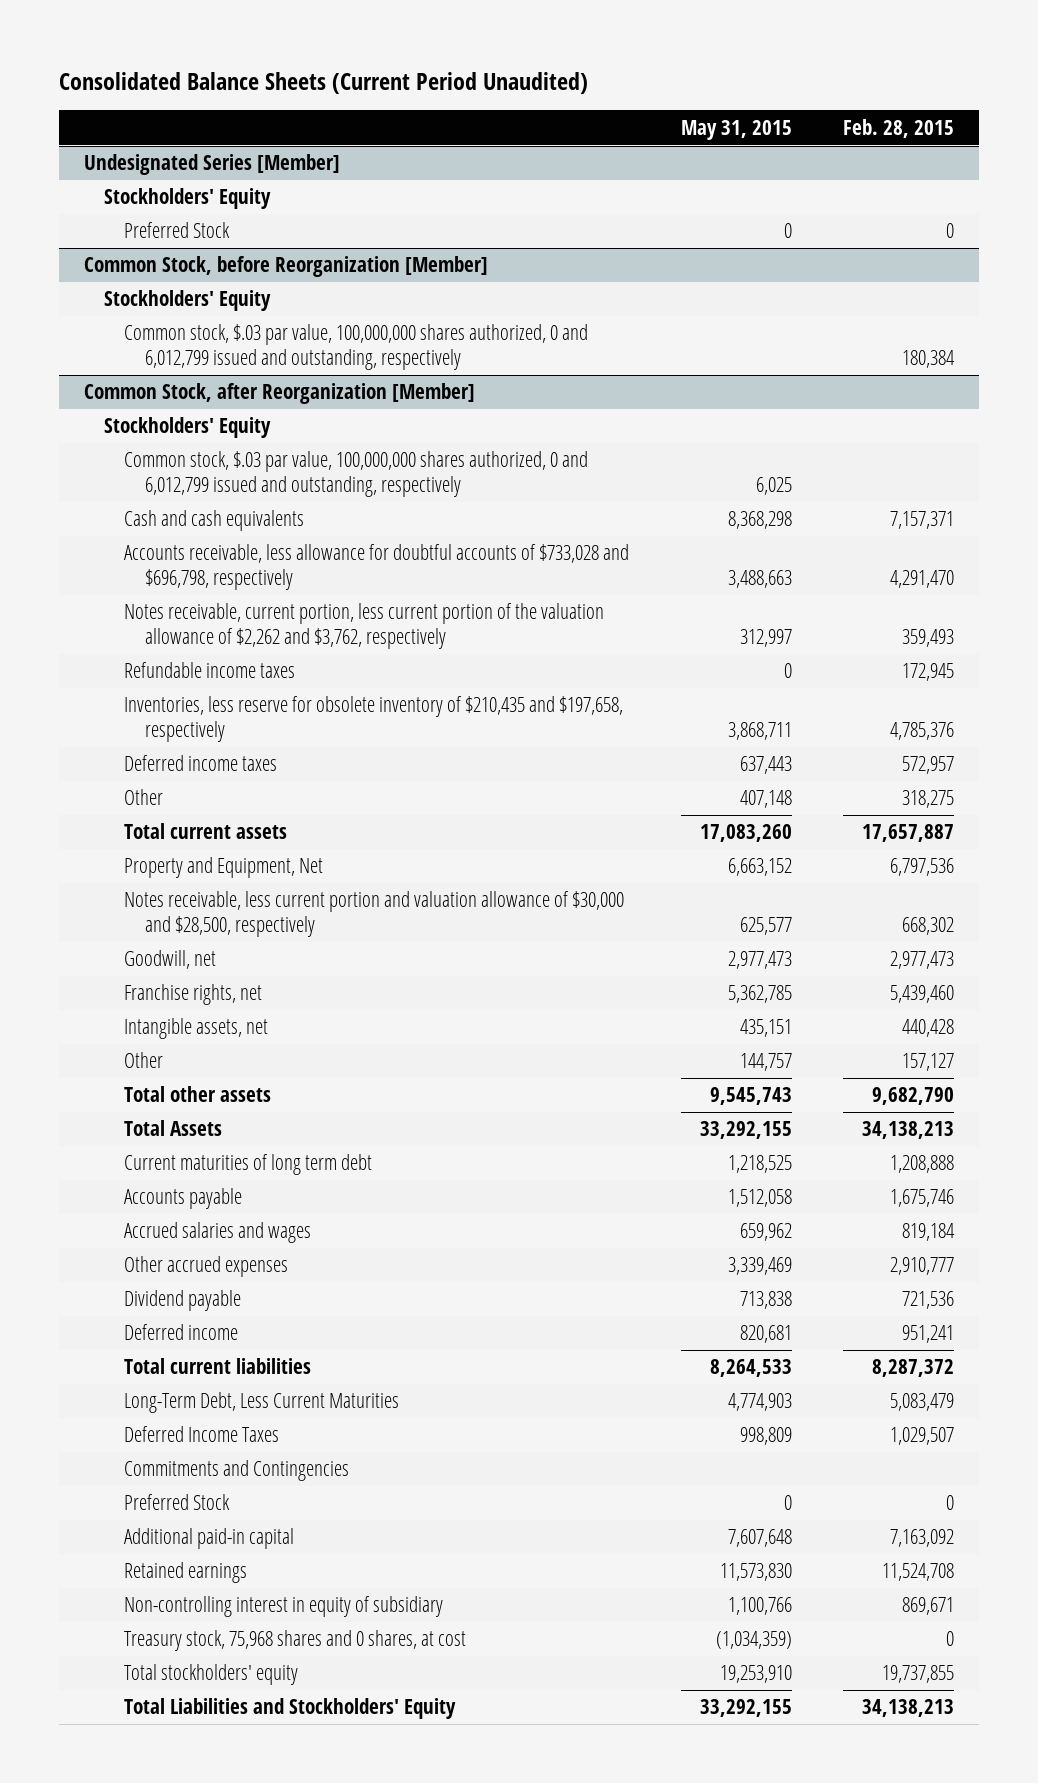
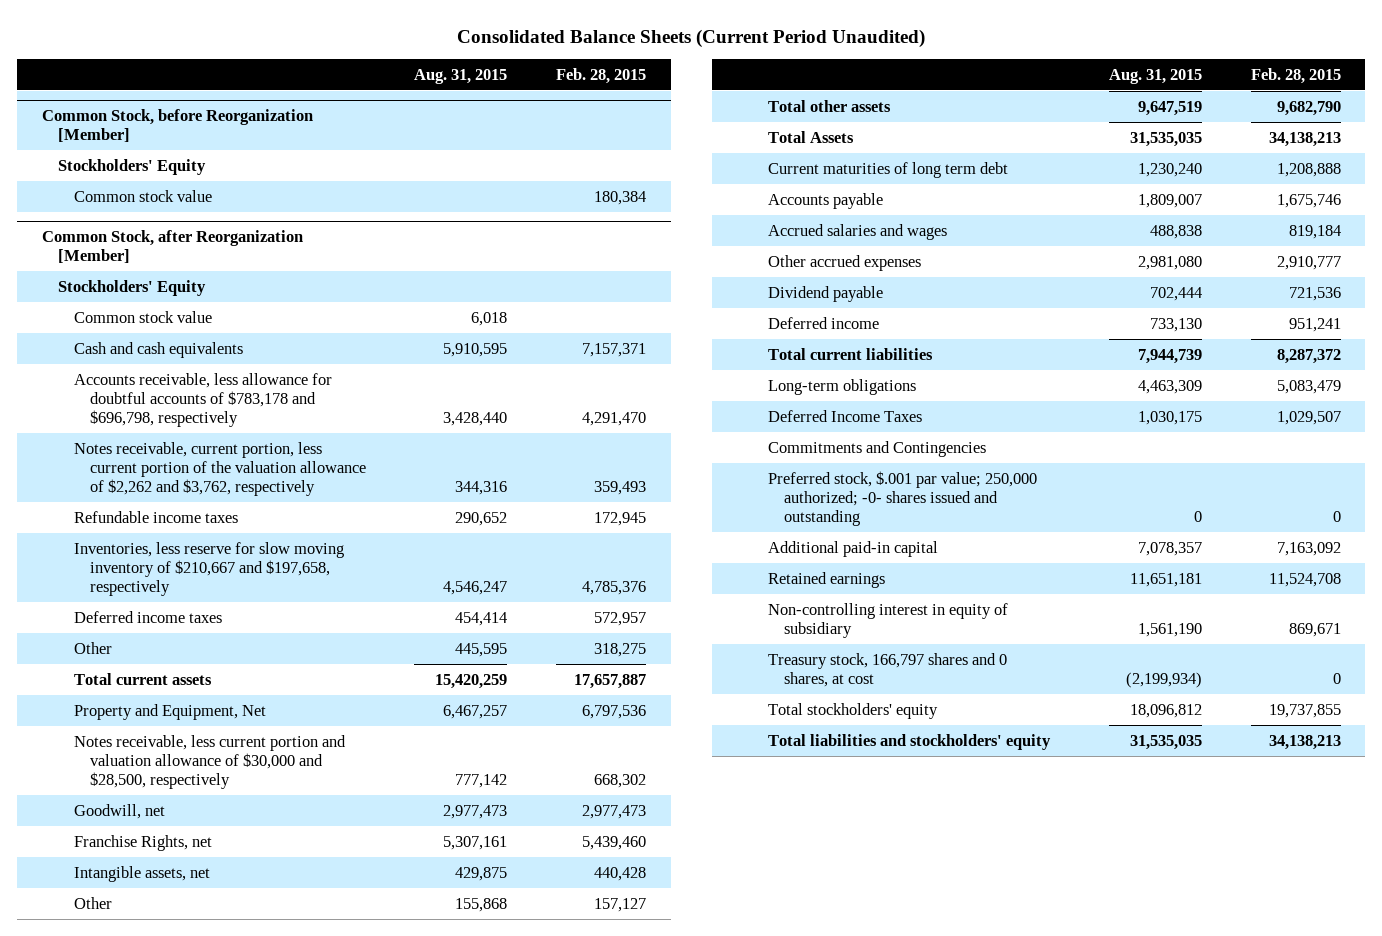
- | May 31, 2015 | Feb. 28, 2015
+ | Aug. 31, 2015 | Feb. 28, 2015
- Undesignated Series [Member]
- Stockholders' Equity
- Preferred Stock | 0 | 0
@ Common Stock, before Reorganization [Member]
- Common stock, $.03 par value, 100,000,000 shares authorized, 0 and 6,012,799 issued and outstanding, respectively | | 180,384
+ Common stock value | | 180,384
@ Common Stock, after Reorganization [Member]
- Common stock, $.03 par value, 100,000,000 shares authorized, 0 and 6,012,799 issued and outstanding, respectively | 6,025 |
+ Common stock value | 6,018 |
- Accounts receivable, less allowance for doubtful accounts of $733,028 and $696,798, respectively | 3,488,663 | 4,291,470
+ Accounts receivable, less allowance for doubtful accounts of $783,178 and $696,798, respectively | 3,428,440 | 4,291,470
- Inventories, less reserve for obsolete inventory of $210,435 and $197,658, respectively | 3,868,711 | 4,785,376
+ Inventories, less reserve for slow moving inventory of $210,667 and $197,658, respectively | 4,546,247 | 4,785,376
- Franchise rights, net | 5,362,785 | 5,439,460
+ Franchise Rights, net | 5,307,161 | 5,439,460
- Long-Term Debt, Less Current Maturities | 4,774,903 | 5,083,479
+ Long-term obligations | 4,463,309 | 5,083,479
- Preferred Stock | 0 | 0
+ Preferred stock, $.001 par value; 250,000 authorized; -0- shares issued and outstanding | 0 | 0
- Treasury stock, 75,968 shares and 0 shares, at cost | (1,034,359) | 0
+ Treasury stock, 166,797 shares and 0 shares, at cost | (2,199,934) | 0
- Total Liabilities and Stockholders' Equity | 33,292,155 | 34,138,213
+ Total liabilities and stockholders' equity | 31,535,035 | 34,138,213

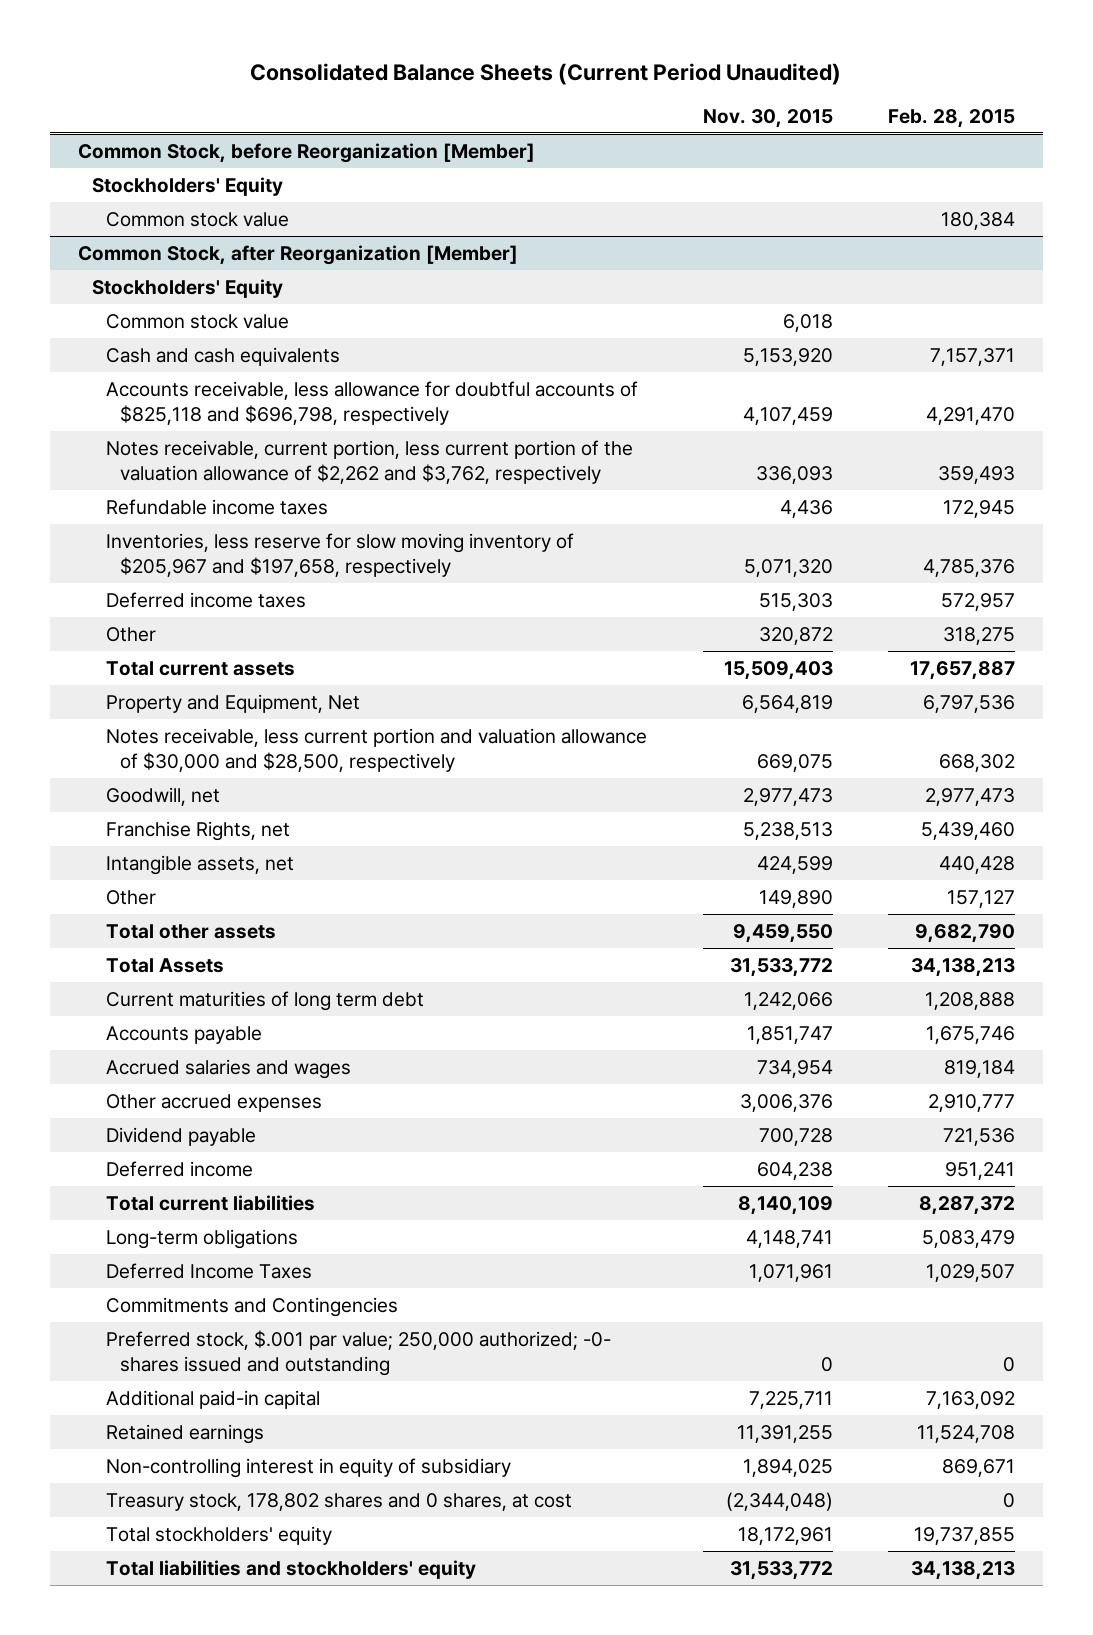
- | Aug. 31, 2015 | Feb. 28, 2015
+ | Nov. 30, 2015 | Feb. 28, 2015
@ Common Stock, after Reorganization [Member]
- Accounts receivable, less allowance for doubtful accounts of $783,178 and $696,798, respectively | 3,428,440 | 4,291,470
+ Accounts receivable, less allowance for doubtful accounts of $825,118 and $696,798, respectively | 4,107,459 | 4,291,470
- Inventories, less reserve for slow moving inventory of $210,667 and $197,658, respectively | 4,546,247 | 4,785,376
+ Inventories, less reserve for slow moving inventory of $205,967 and $197,658, respectively | 5,071,320 | 4,785,376
- Treasury stock, 166,797 shares and 0 shares, at cost | (2,199,934) | 0
+ Treasury stock, 178,802 shares and 0 shares, at cost | (2,344,048) | 0

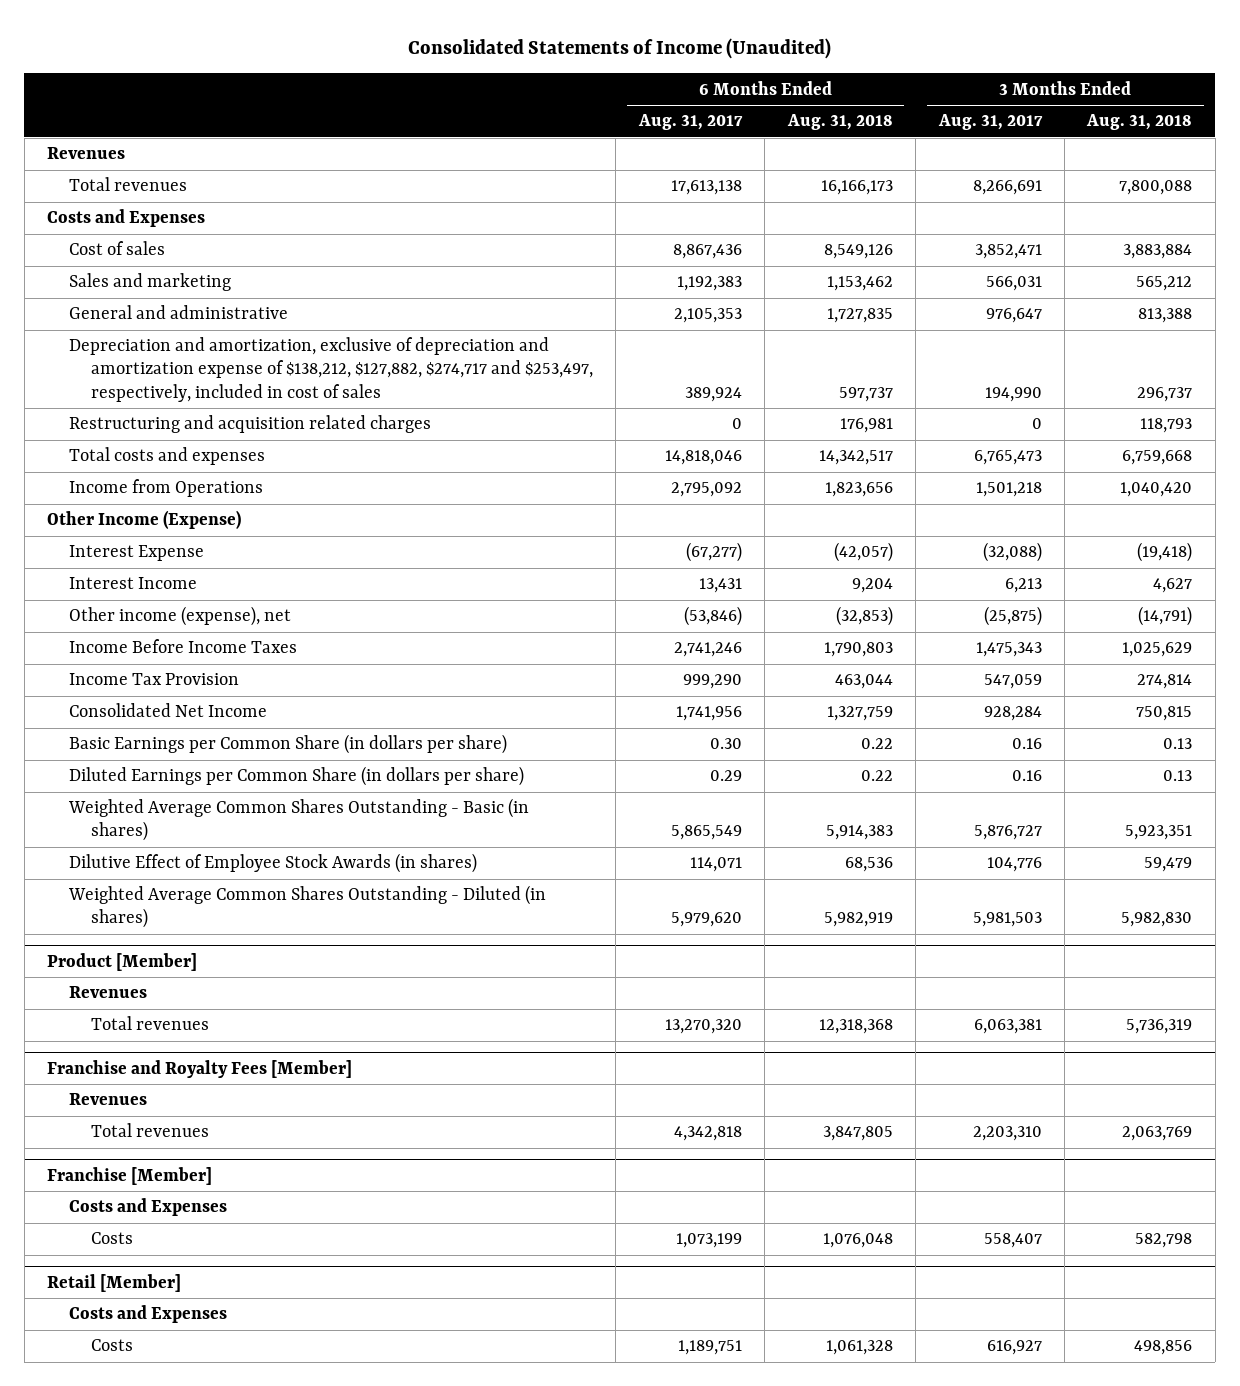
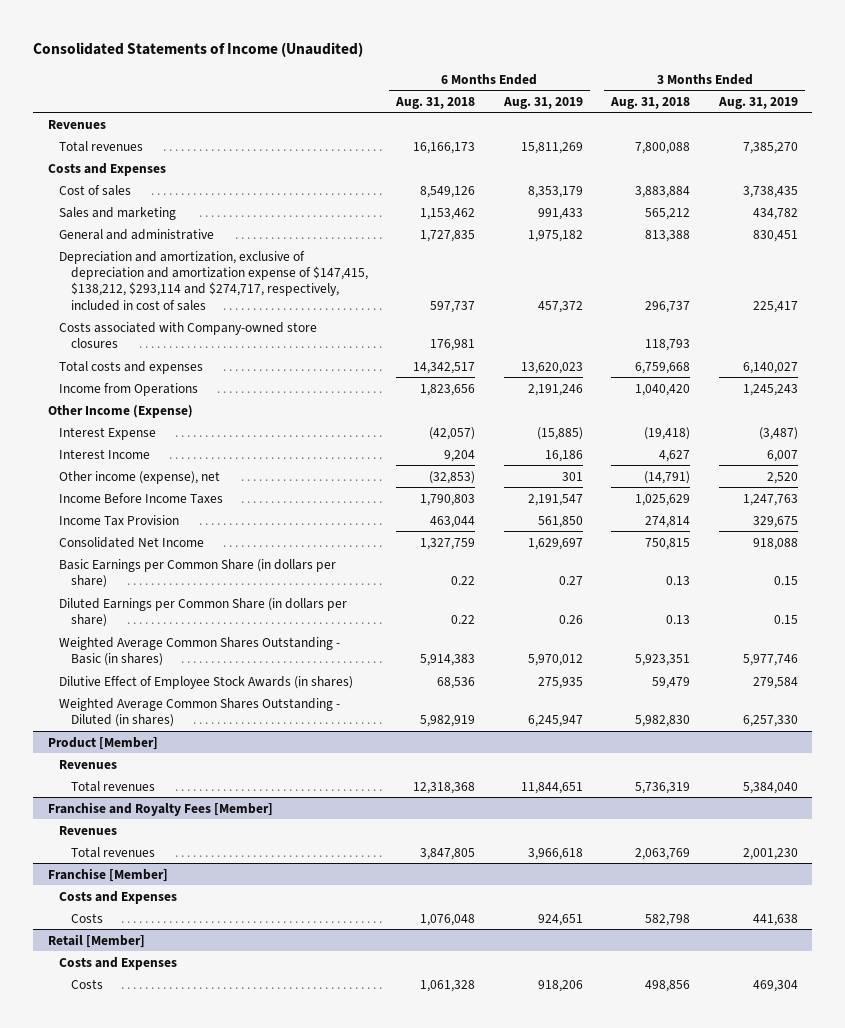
- | 6 Months Ended Aug. 31, 2017 | 6 Months Ended Aug. 31, 2018 | 3 Months Ended Aug. 31, 2017 | 3 Months Ended Aug. 31, 2018
+ | 6 Months Ended Aug. 31, 2018 | 6 Months Ended Aug. 31, 2019 | 3 Months Ended Aug. 31, 2018 | 3 Months Ended Aug. 31, 2019
- Depreciation and amortization, exclusive of depreciation and amortization expense of $138,212, $127,882, $274,717 and $253,497, respectively, included in cost of sales | 389,924 | 597,737 | 194,990 | 296,737
- Restructuring and acquisition related charges | 0 | 176,981 | 0 | 118,793
+ Depreciation and amortization, exclusive of depreciation and amortization expense of $147,415, $138,212, $293,114 and $274,717, respectively, included in cost of sales | 597,737 | 457,372 | 296,737 | 225,417
+ Costs associated with Company-owned store closures | 176,981 | | 118,793 |

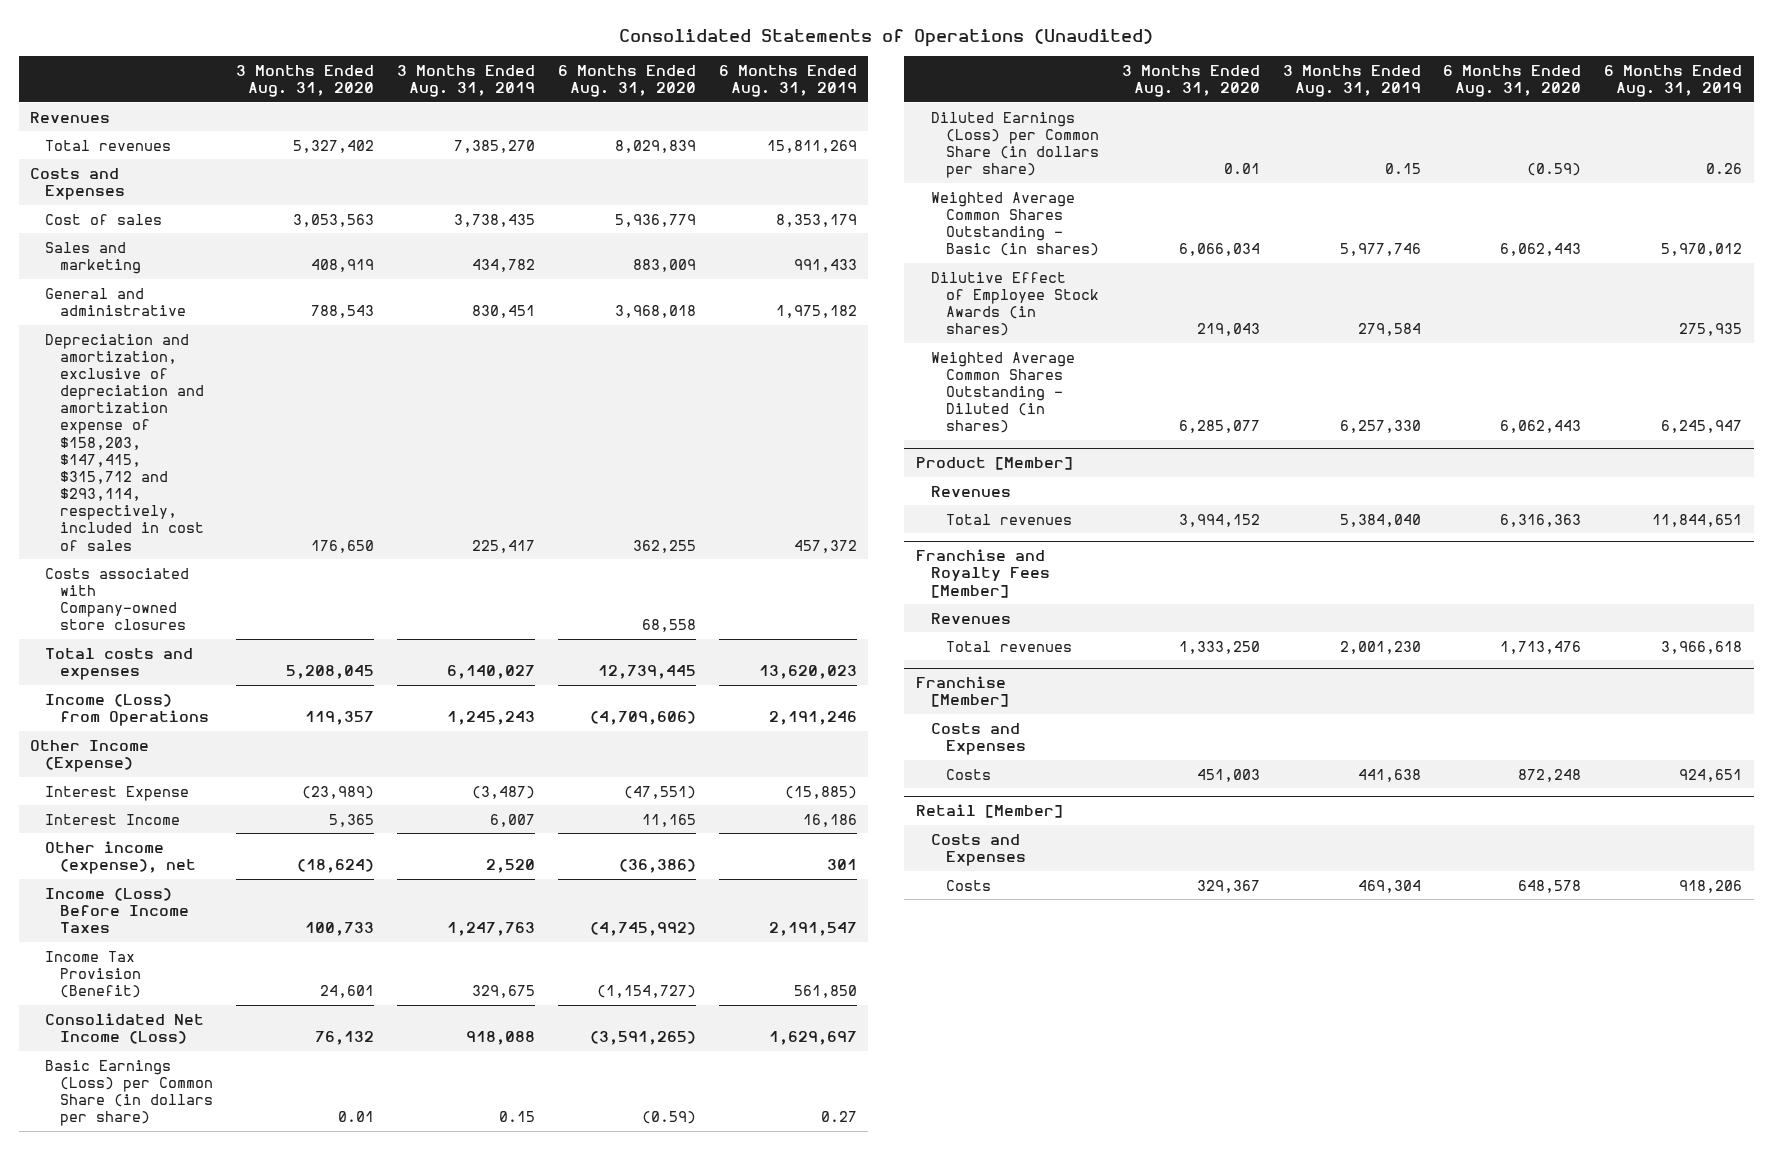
- Consolidated Statements of Income (Unaudited)
+ Consolidated Statements of Operations (Unaudited)
- | 6 Months Ended Aug. 31, 2018 | 6 Months Ended Aug. 31, 2019 | 3 Months Ended Aug. 31, 2018 | 3 Months Ended Aug. 31, 2019
+ | 3 Months Ended Aug. 31, 2020 | 3 Months Ended Aug. 31, 2019 | 6 Months Ended Aug. 31, 2020 | 6 Months Ended Aug. 31, 2019
- Depreciation and amortization, exclusive of depreciation and amortization expense of $147,415, $138,212, $293,114 and $274,717, respectively, included in cost of sales | 597,737 | 457,372 | 296,737 | 225,417
+ Depreciation and amortization, exclusive of depreciation and amortization expense of $158,203, $147,415, $315,712 and $293,114, respectively, included in cost of sales | 176,650 | 225,417 | 362,255 | 457,372
- Income from Operations | 1,823,656 | 2,191,246 | 1,040,420 | 1,245,243
+ Income (Loss) from Operations | 119,357 | 1,245,243 | (4,709,606) | 2,191,246
- Income Before Income Taxes | 1,790,803 | 2,191,547 | 1,025,629 | 1,247,763
- Income Tax Provision | 463,044 | 561,850 | 274,814 | 329,675
- Consolidated Net Income | 1,327,759 | 1,629,697 | 750,815 | 918,088
- Basic Earnings per Common Share (in dollars per share) | 0.22 | 0.27 | 0.13 | 0.15
- Diluted Earnings per Common Share (in dollars per share) | 0.22 | 0.26 | 0.13 | 0.15
+ Income (Loss) Before Income Taxes | 100,733 | 1,247,763 | (4,745,992) | 2,191,547
+ Income Tax Provision (Benefit) | 24,601 | 329,675 | (1,154,727) | 561,850
+ Consolidated Net Income (Loss) | 76,132 | 918,088 | (3,591,265) | 1,629,697
+ Basic Earnings (Loss) per Common Share (in dollars per share) | 0.01 | 0.15 | (0.59) | 0.27
+ Diluted Earnings (Loss) per Common Share (in dollars per share) | 0.01 | 0.15 | (0.59) | 0.26

